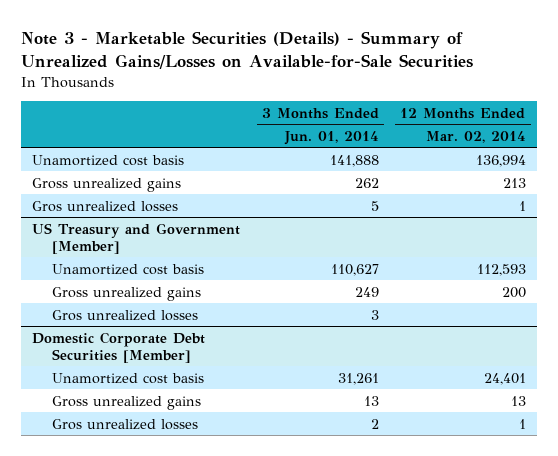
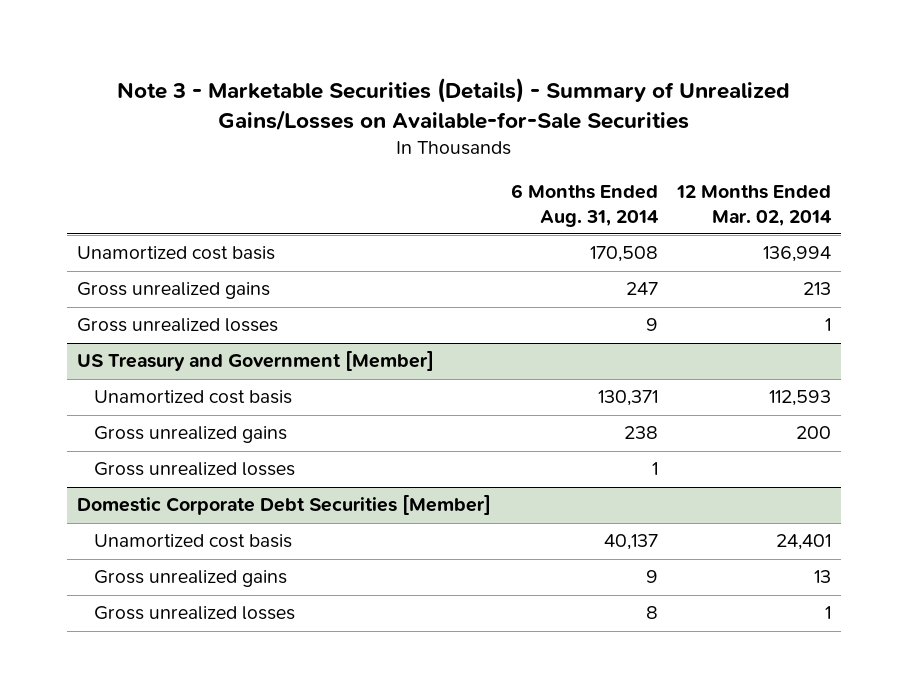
- | 3 Months Ended Jun. 01, 2014 | 12 Months Ended Mar. 02, 2014
+ | 6 Months Ended Aug. 31, 2014 | 12 Months Ended Mar. 02, 2014
- Gros unrealized losses | 5 | 1
+ Gross unrealized losses | 9 | 1
@ US Treasury and Government [Member]
- Gros unrealized losses | 3 |
+ Gross unrealized losses | 1 |
@ Domestic Corporate Debt Securities [Member]
- Gros unrealized losses | 2 | 1
+ Gross unrealized losses | 8 | 1

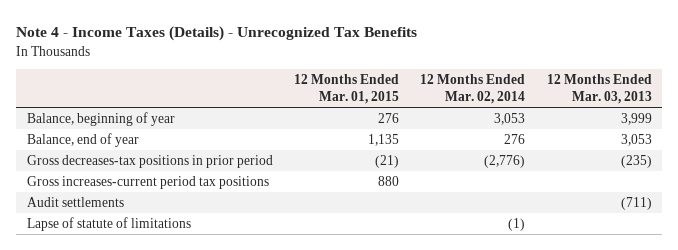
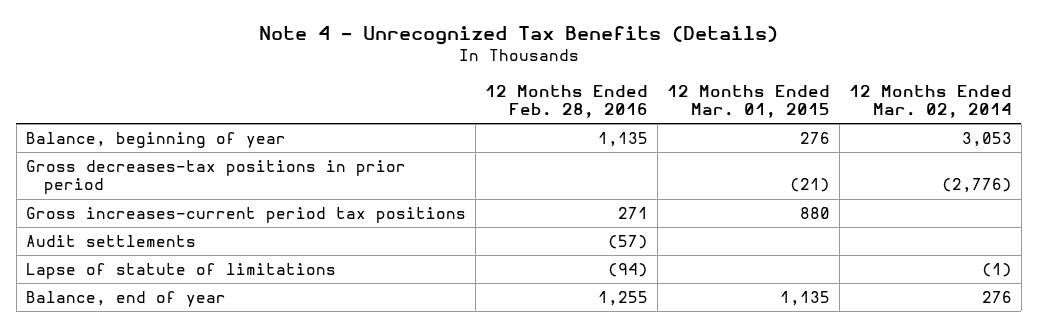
- Note 4 - Income Taxes (Details) - Unrecognized Tax Benefits
+ Note 4 - Unrecognized Tax Benefits (Details)
- | 12 Months Ended Mar. 01, 2015 | 12 Months Ended Mar. 02, 2014 | 12 Months Ended Mar. 03, 2013
+ | 12 Months Ended Feb. 28, 2016 | 12 Months Ended Mar. 01, 2015 | 12 Months Ended Mar. 02, 2014
moved down: Balance, end of year | 1,255 | 1,135 | 276

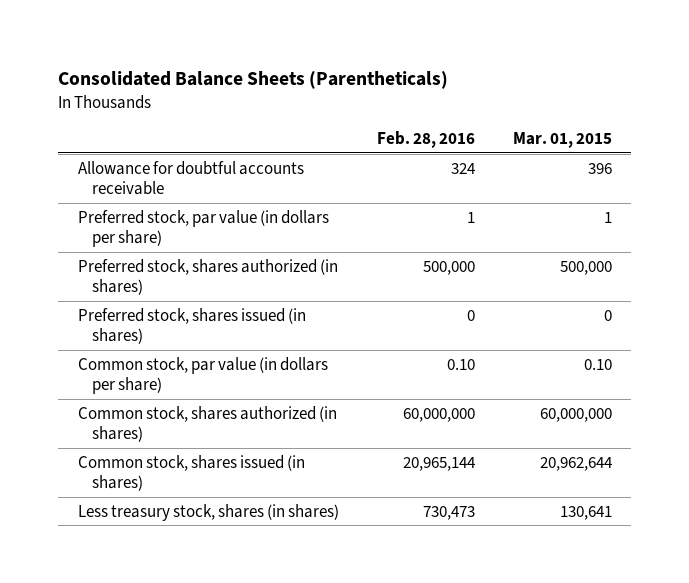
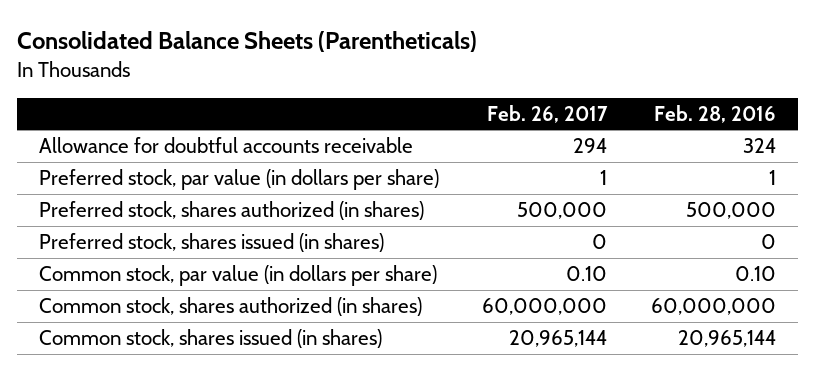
- | Feb. 28, 2016 | Mar. 01, 2015
+ | Feb. 26, 2017 | Feb. 28, 2016
- Less treasury stock, shares (in shares) | 730,473 | 130,641

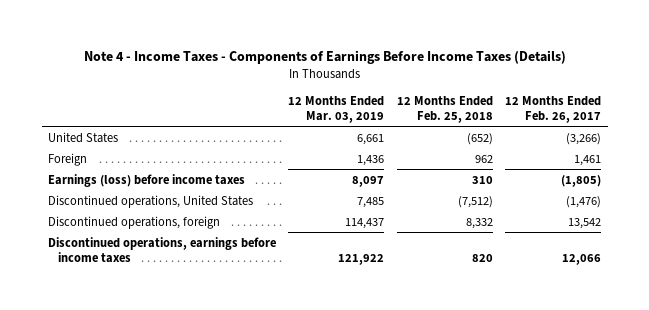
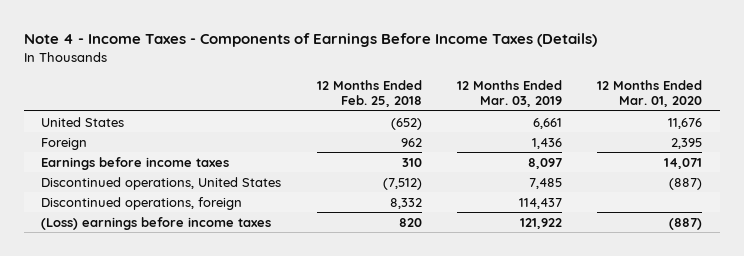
- | 12 Months Ended Mar. 03, 2019 | 12 Months Ended Feb. 25, 2018 | 12 Months Ended Feb. 26, 2017
+ | 12 Months Ended Feb. 25, 2018 | 12 Months Ended Mar. 03, 2019 | 12 Months Ended Mar. 01, 2020
- Earnings (loss) before income taxes | 8,097 | 310 | (1,805)
+ Earnings before income taxes | 310 | 8,097 | 14,071
- Discontinued operations, earnings before income taxes | 121,922 | 820 | 12,066
+ (Loss) earnings before income taxes | 820 | 121,922 | (887)

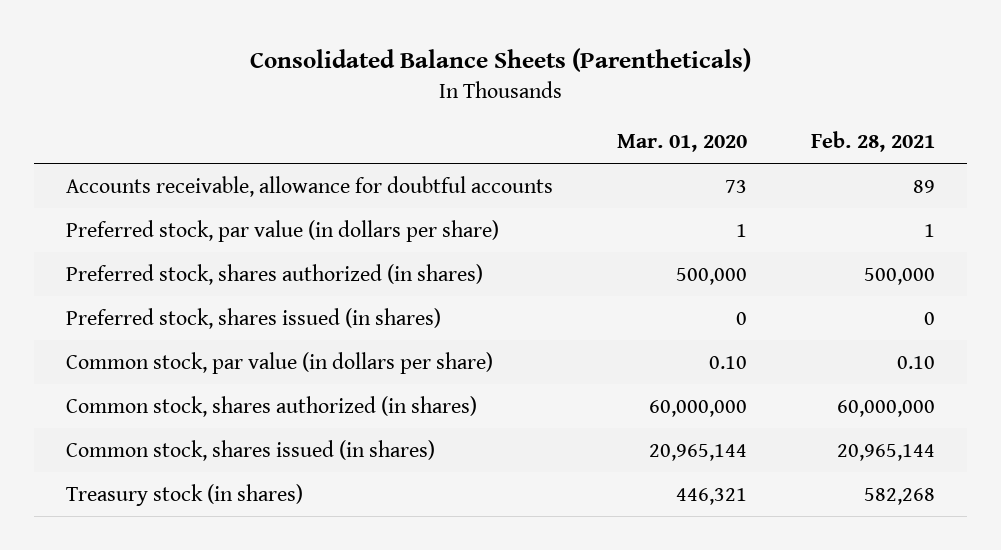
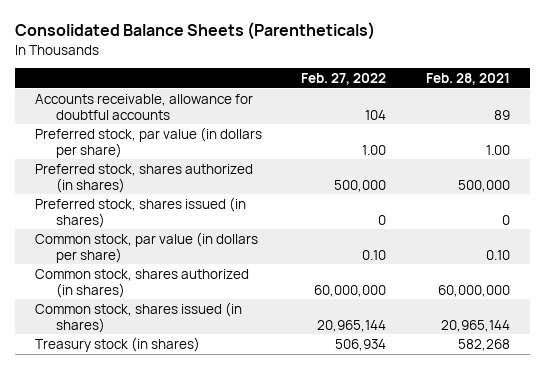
- | Mar. 01, 2020 | Feb. 28, 2021
+ | Feb. 27, 2022 | Feb. 28, 2021
- Preferred stock, par value (in dollars per share) | 1 | 1
+ Preferred stock, par value (in dollars per share) | 1.00 | 1.00

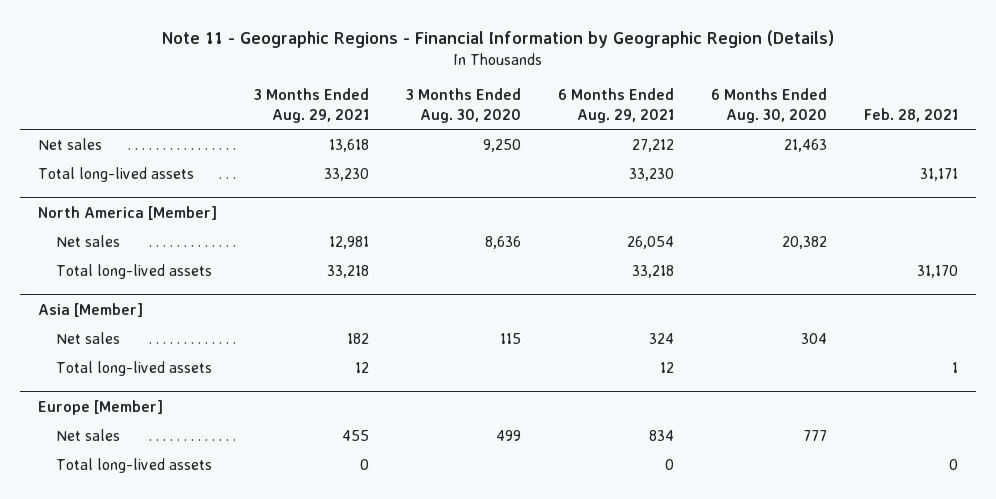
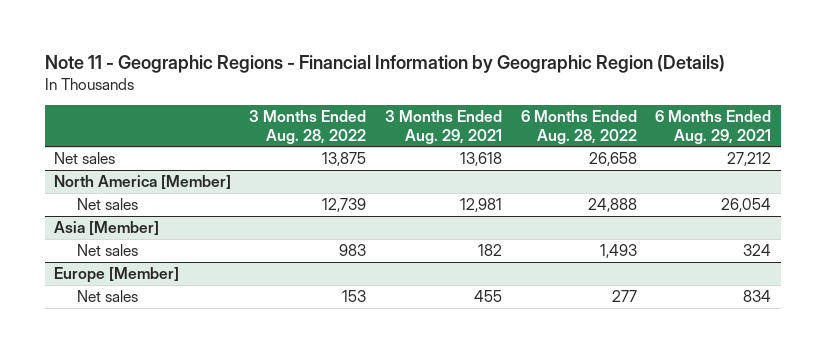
- | 3 Months Ended Aug. 29, 2021 | 3 Months Ended Aug. 30, 2020 | 6 Months Ended Aug. 29, 2021 | 6 Months Ended Aug. 30, 2020 | Feb. 28, 2021
+ | 3 Months Ended Aug. 28, 2022 | 3 Months Ended Aug. 29, 2021 | 6 Months Ended Aug. 28, 2022 | 6 Months Ended Aug. 29, 2021
- Total long-lived assets | 33,230 | | 33,230 | | 31,171
@ North America [Member]
- Total long-lived assets | 33,218 | | 33,218 | | 31,170
@ Asia [Member]
- Total long-lived assets | 12 | | 12 | | 1
@ Europe [Member]
- Total long-lived assets | 0 | | 0 | | 0

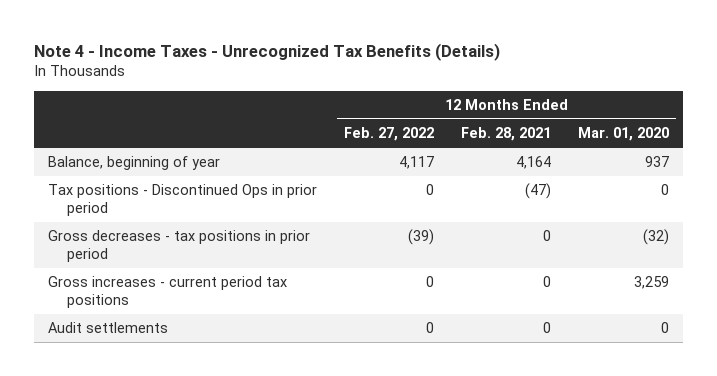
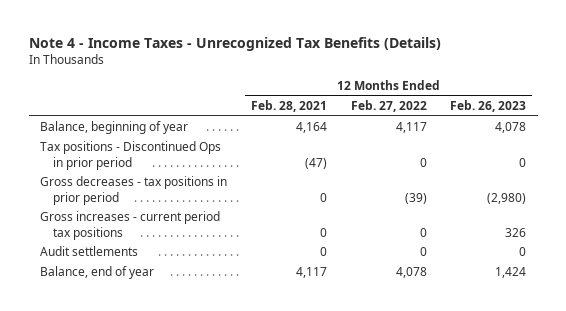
- | 12 Months Ended Feb. 27, 2022 | 12 Months Ended Feb. 28, 2021 | 12 Months Ended Mar. 01, 2020
+ | 12 Months Ended Feb. 28, 2021 | 12 Months Ended Feb. 27, 2022 | 12 Months Ended Feb. 26, 2023
+ Balance, end of year | 4,117 | 4,078 | 1,424

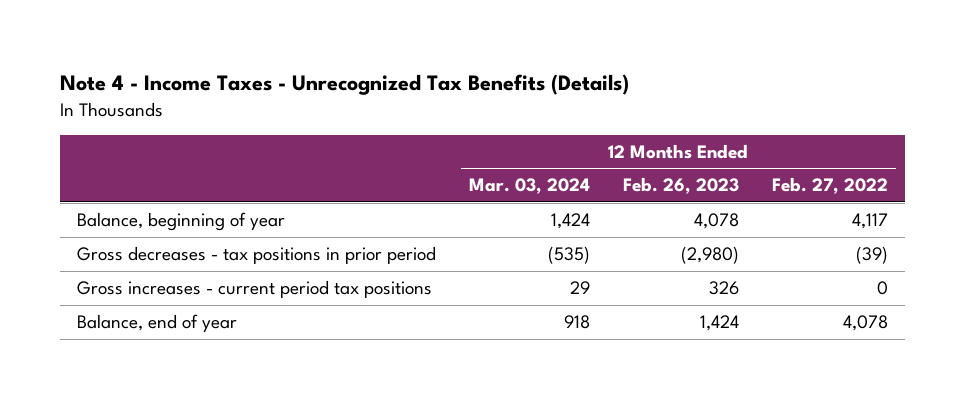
- | 12 Months Ended Feb. 28, 2021 | 12 Months Ended Feb. 27, 2022 | 12 Months Ended Feb. 26, 2023
+ | 12 Months Ended Mar. 03, 2024 | 12 Months Ended Feb. 26, 2023 | 12 Months Ended Feb. 27, 2022
- Tax positions - Discontinued Ops in prior period | (47) | 0 | 0
- Audit settlements | 0 | 0 | 0

